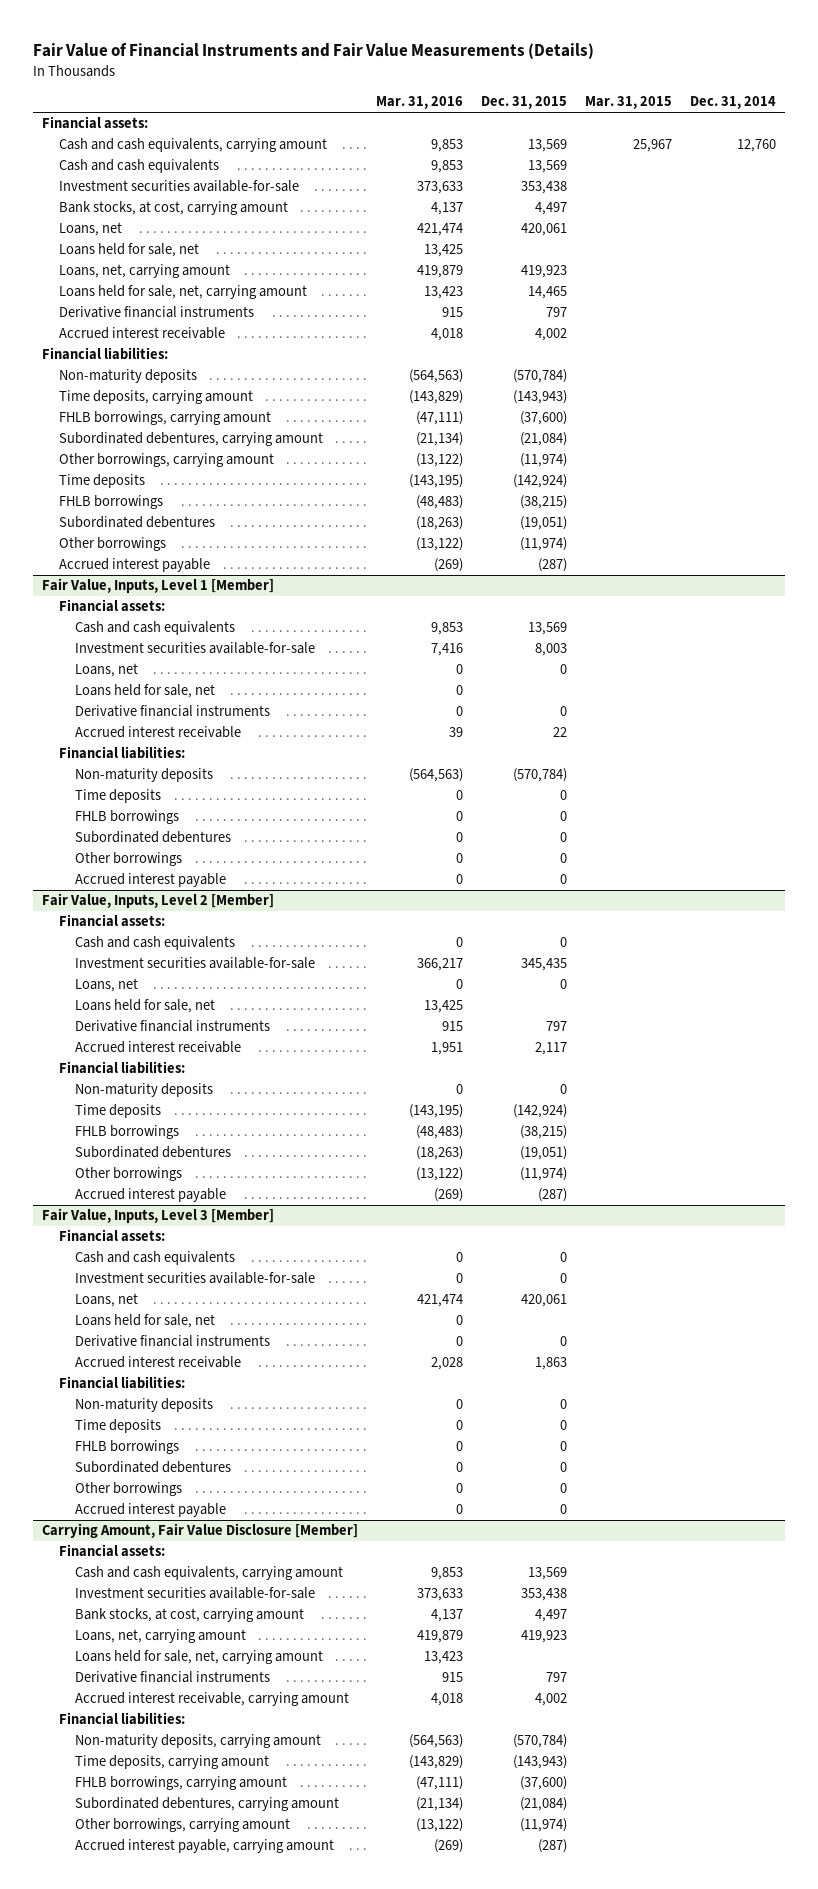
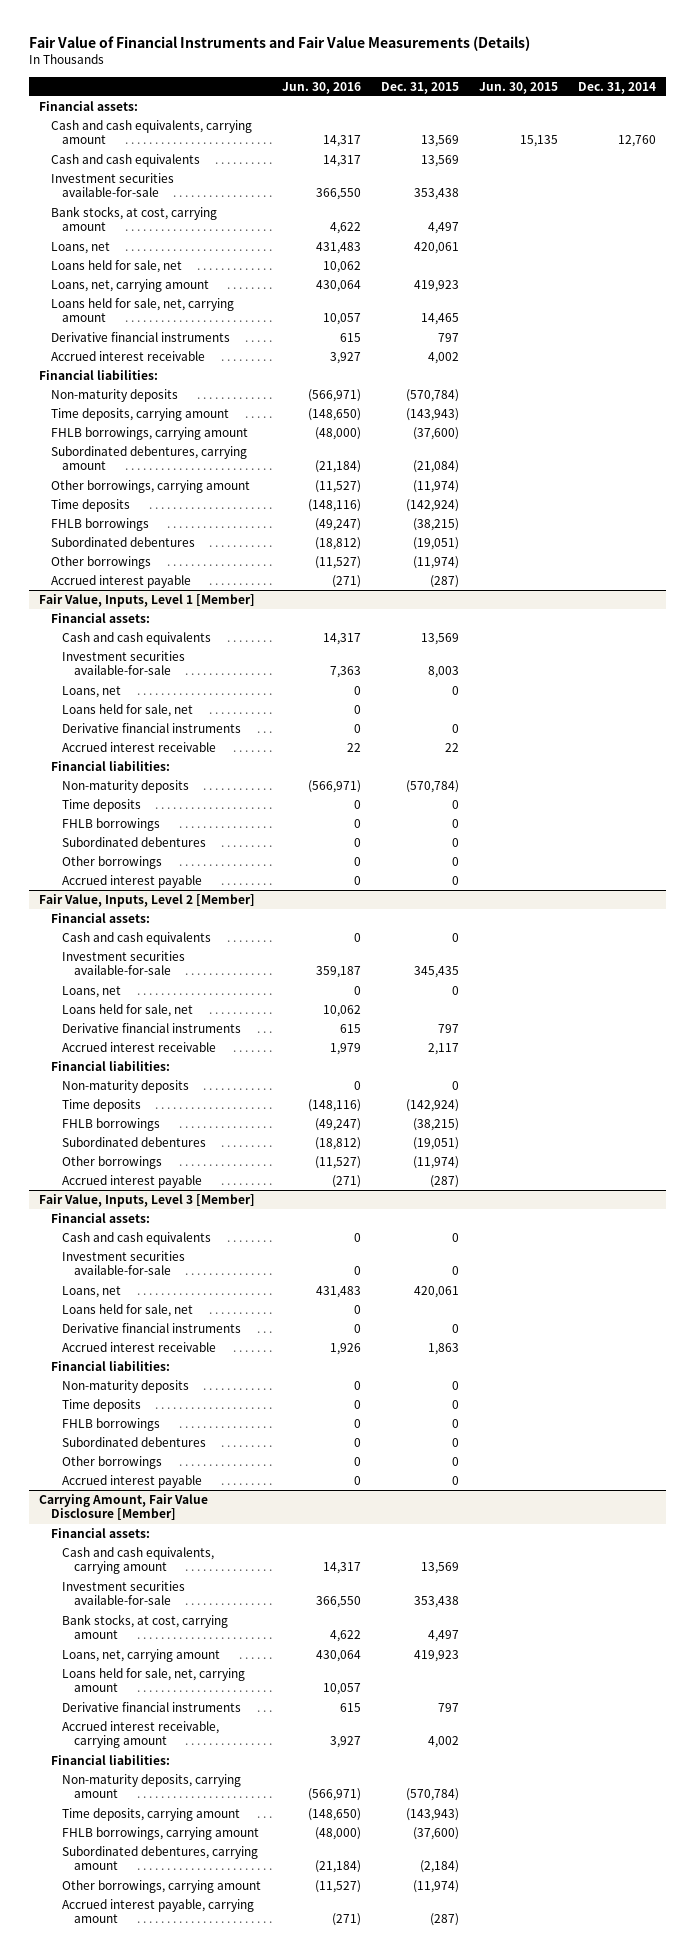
- | Mar. 31, 2016 | Dec. 31, 2015 | Mar. 31, 2015 | Dec. 31, 2014
+ | Jun. 30, 2016 | Dec. 31, 2015 | Jun. 30, 2015 | Dec. 31, 2014
@ Carrying Amount, Fair Value Disclosure [Member]
- Subordinated debentures, carrying amount | (21,134) | (21,084) | |
+ Subordinated debentures, carrying amount | (21,184) | (2,184) | |

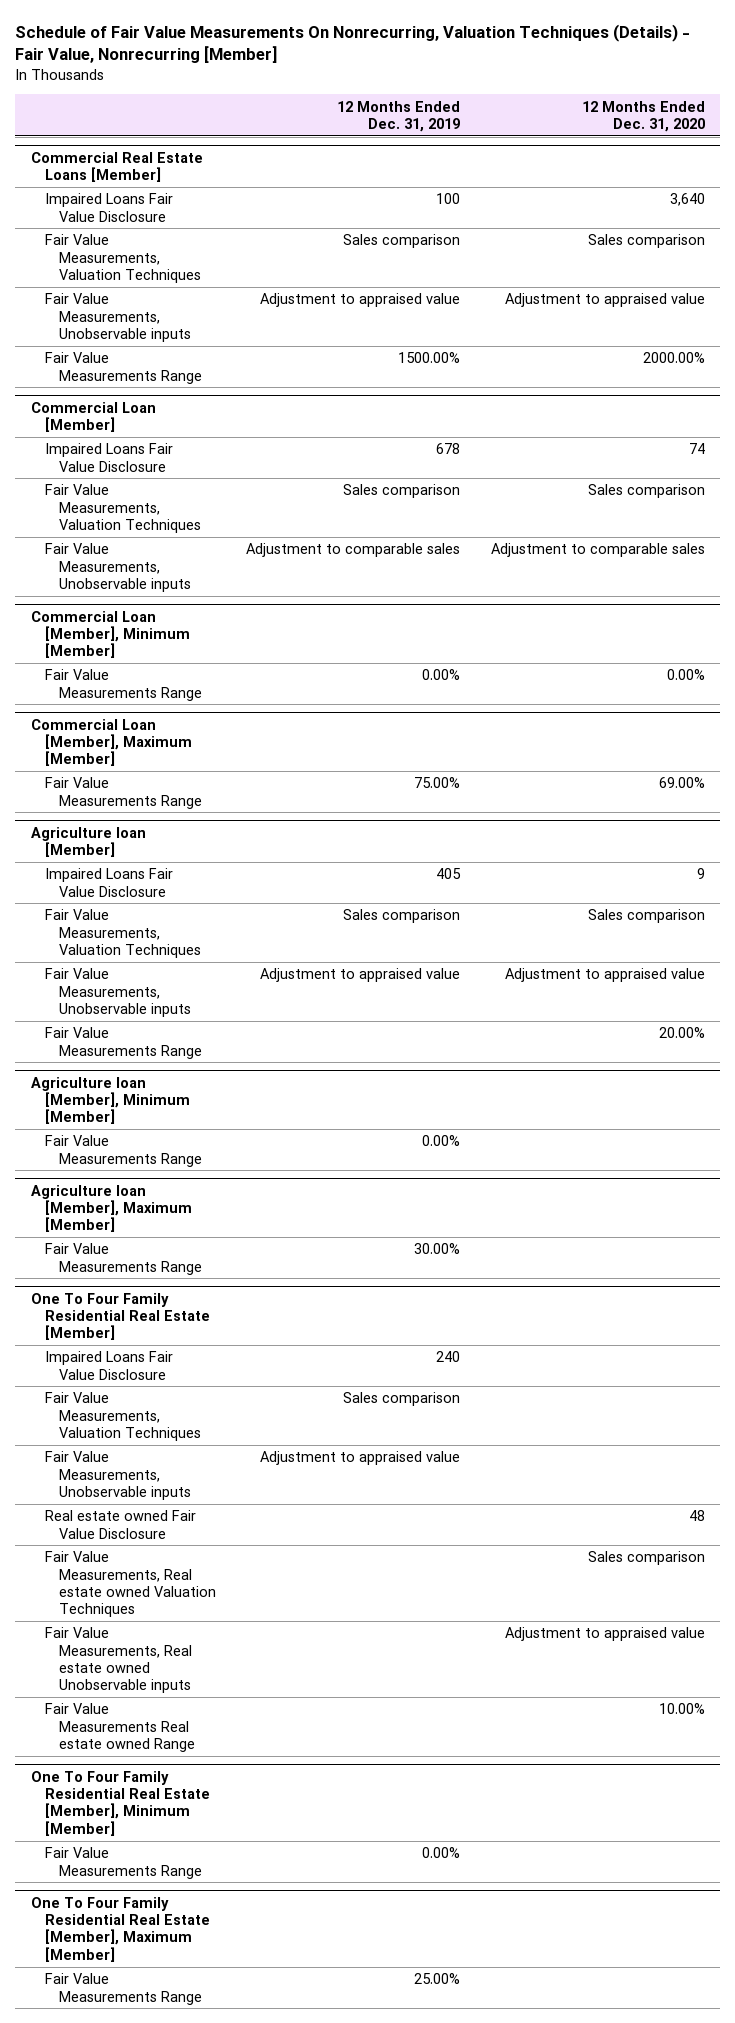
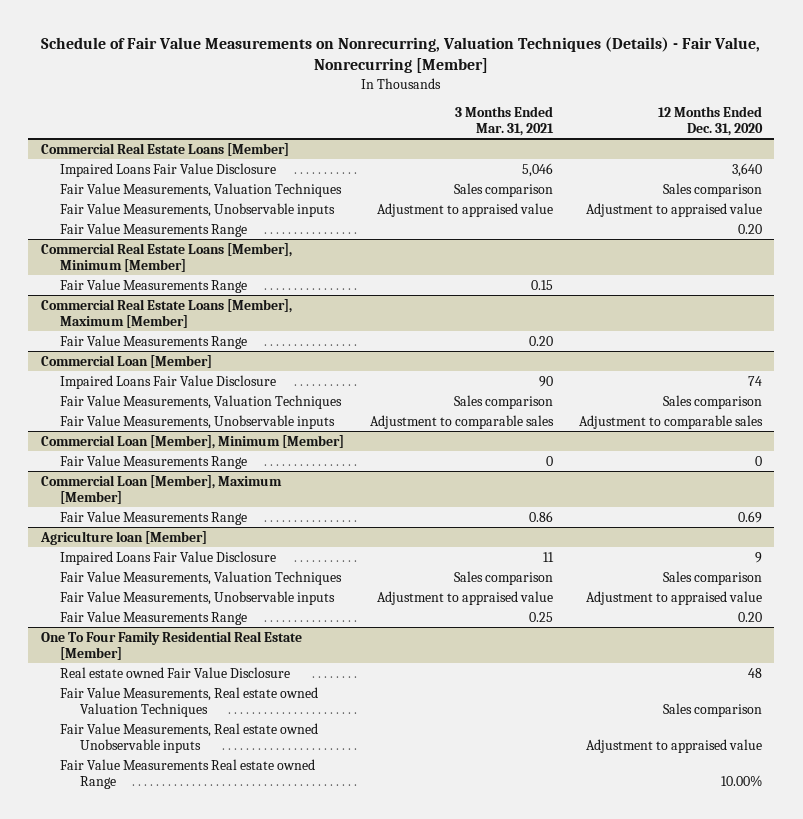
- Schedule of Fair Value Measurements On Nonrecurring, Valuation Techniques (Details) - Fair Value, Nonrecurring [Member]
+ Schedule of Fair Value Measurements on Nonrecurring, Valuation Techniques (Details) - Fair Value, Nonrecurring [Member]
- | 12 Months Ended Dec. 31, 2019 | 12 Months Ended Dec. 31, 2020
+ | 3 Months Ended Mar. 31, 2021 | 12 Months Ended Dec. 31, 2020
@ Commercial Real Estate Loans [Member]
- Fair Value Measurements Range | 1500.00% | 2000.00%
+ Fair Value Measurements Range | | 0.20
+ Commercial Real Estate Loans [Member], Minimum [Member]
+ Fair Value Measurements Range | 0.15 |
+ Commercial Real Estate Loans [Member], Maximum [Member]
+ Fair Value Measurements Range | 0.20 |
@ Commercial Loan [Member], Minimum [Member]
- Fair Value Measurements Range | 0.00% | 0.00%
+ Fair Value Measurements Range | 0 | 0
@ Commercial Loan [Member], Maximum [Member]
- Fair Value Measurements Range | 75.00% | 69.00%
+ Fair Value Measurements Range | 0.86 | 0.69
@ Agriculture loan [Member]
- Fair Value Measurements Range | | 20.00%
- Agriculture loan [Member], Minimum [Member]
- Fair Value Measurements Range | 0.00% |
- Agriculture loan [Member], Maximum [Member]
- Fair Value Measurements Range | 30.00% |
@ Agriculture loan [Member]
+ Fair Value Measurements Range | 0.25 | 0.20
@ One To Four Family Residential Real Estate [Member]
- Impaired Loans Fair Value Disclosure | 240 |
- Fair Value Measurements, Valuation Techniques | Sales comparison |
- Fair Value Measurements, Unobservable inputs | Adjustment to appraised value |
- One To Four Family Residential Real Estate [Member], Minimum [Member]
- Fair Value Measurements Range | 0.00% |
- One To Four Family Residential Real Estate [Member], Maximum [Member]
- Fair Value Measurements Range | 25.00% |

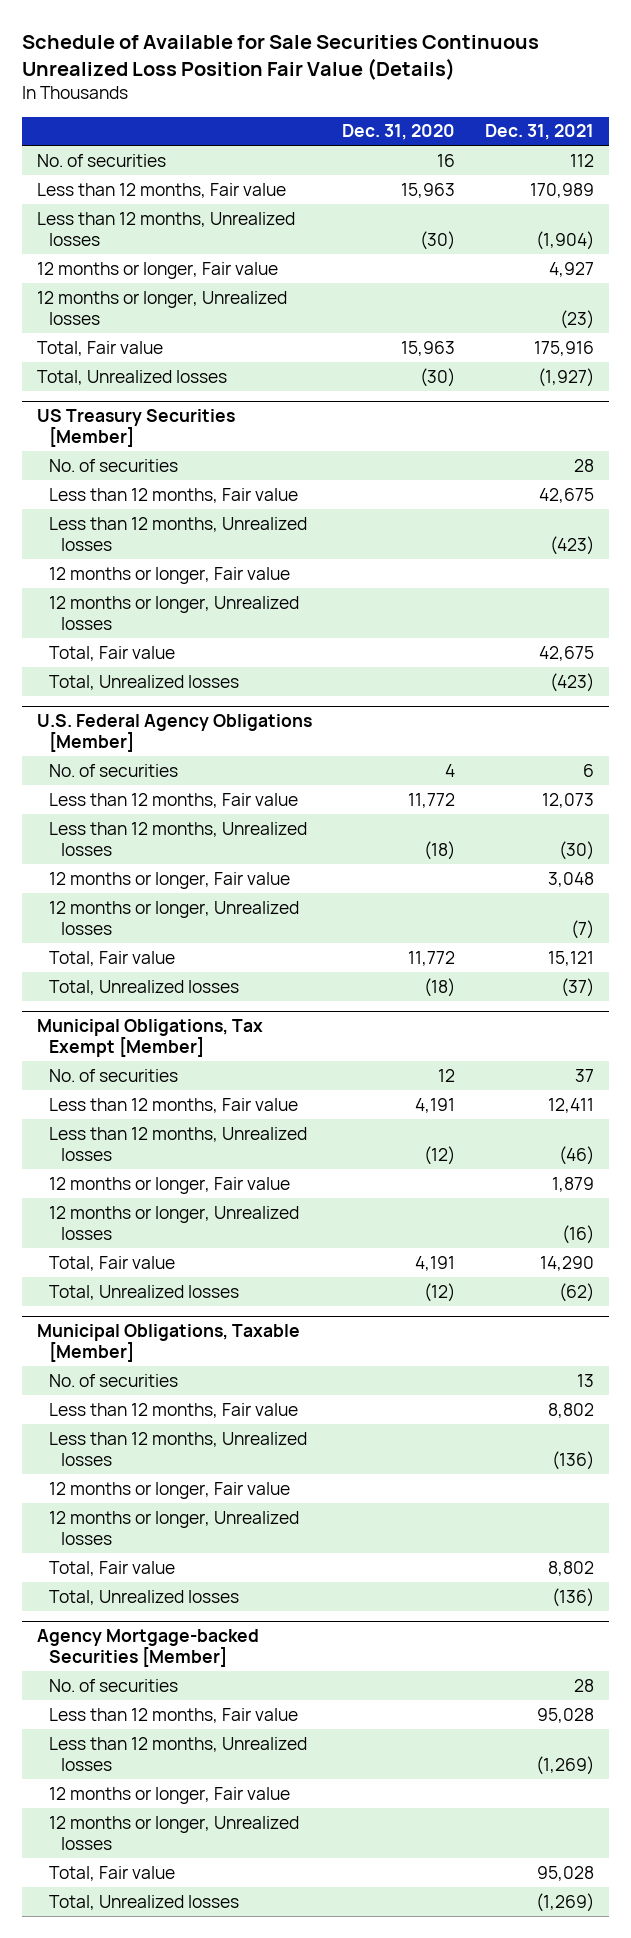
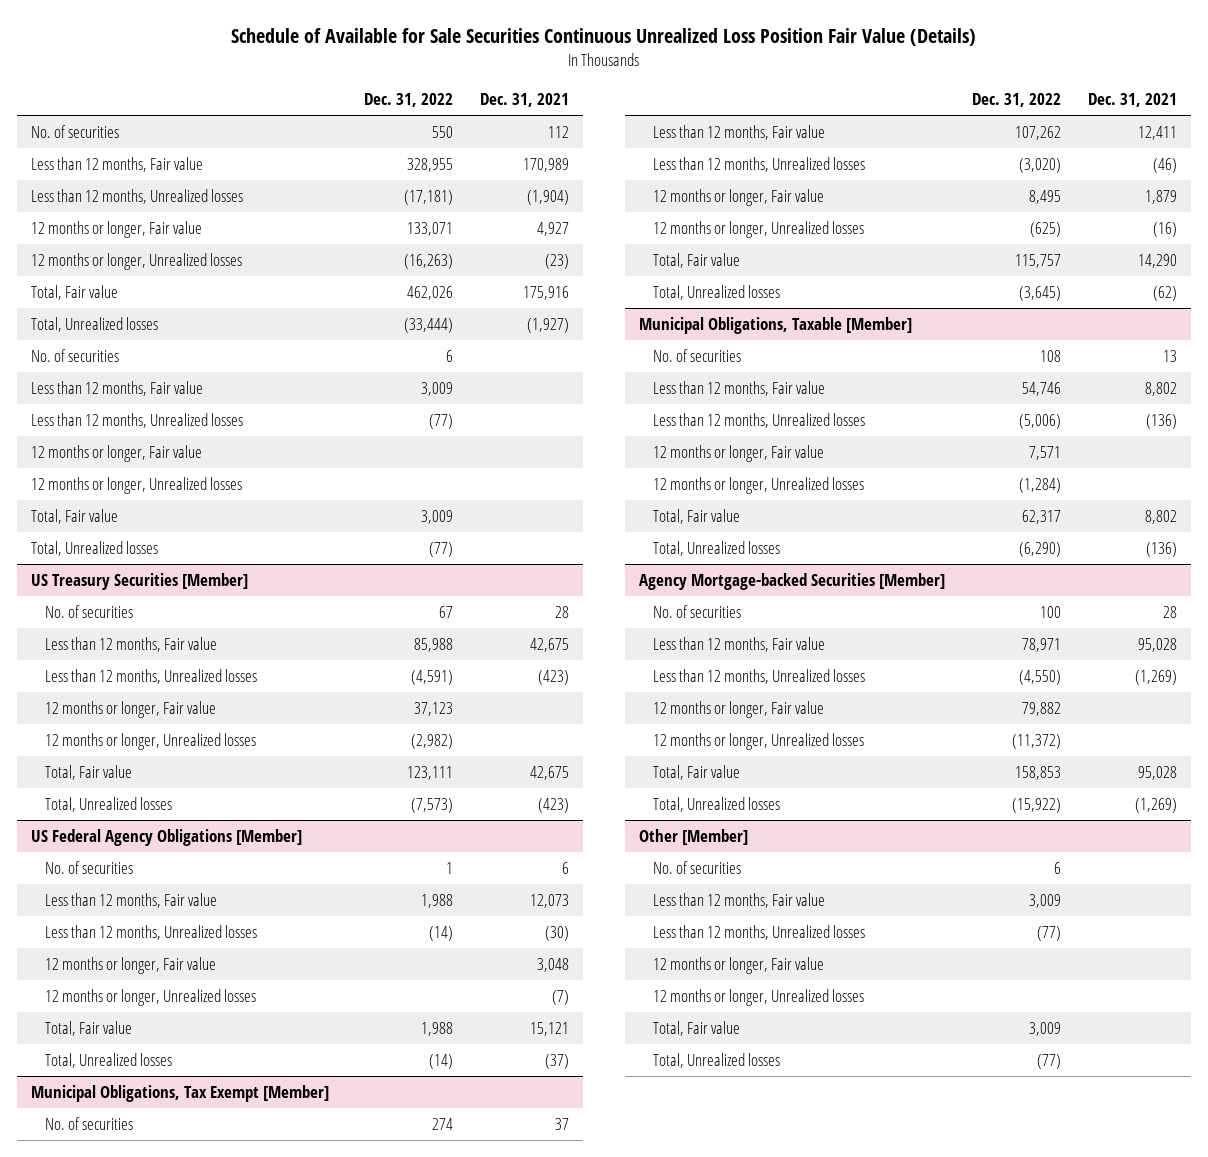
- | Dec. 31, 2020 | Dec. 31, 2021
+ | Dec. 31, 2022 | Dec. 31, 2021
+ No. of securities | 6 |
+ Less than 12 months, Fair value | 3,009 |
+ Less than 12 months, Unrealized losses | (77) |
+ 12 months or longer, Fair value
+ 12 months or longer, Unrealized losses
+ Total, Fair value | 3,009 |
+ Total, Unrealized losses | (77) |
- U.S. Federal Agency Obligations [Member]
+ US Federal Agency Obligations [Member]
+ Other [Member]
+ No. of securities | 6 |
+ Less than 12 months, Fair value | 3,009 |
+ Less than 12 months, Unrealized losses | (77) |
+ 12 months or longer, Fair value
+ 12 months or longer, Unrealized losses
+ Total, Fair value | 3,009 |
+ Total, Unrealized losses | (77) |

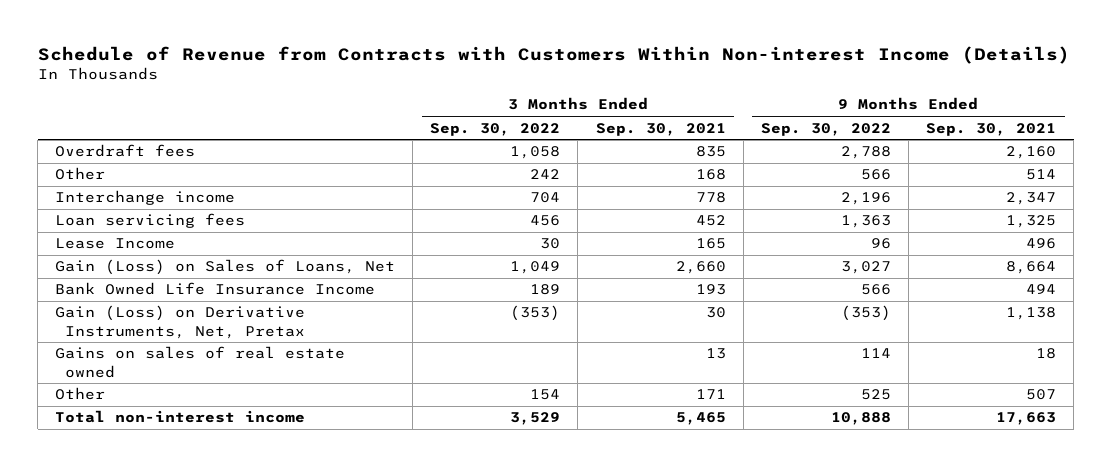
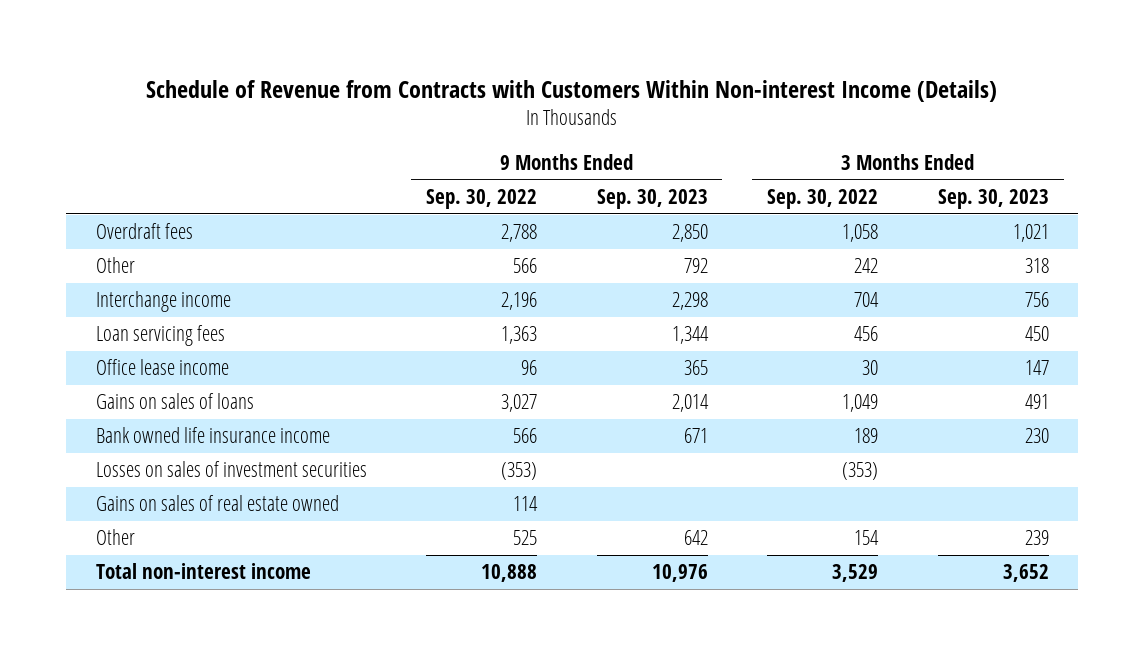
- | 3 Months Ended Sep. 30, 2022 | 3 Months Ended Sep. 30, 2021 | 9 Months Ended Sep. 30, 2022 | 9 Months Ended Sep. 30, 2021
+ | 9 Months Ended Sep. 30, 2022 | 9 Months Ended Sep. 30, 2023 | 3 Months Ended Sep. 30, 2022 | 3 Months Ended Sep. 30, 2023
- Lease Income | 30 | 165 | 96 | 496
- Gain (Loss) on Sales of Loans, Net | 1,049 | 2,660 | 3,027 | 8,664
- Bank Owned Life Insurance Income | 189 | 193 | 566 | 494
- Gain (Loss) on Derivative Instruments, Net, Pretax | (353) | 30 | (353) | 1,138
+ Office lease income | 96 | 365 | 30 | 147
+ Gains on sales of loans | 3,027 | 2,014 | 1,049 | 491
+ Bank owned life insurance income | 566 | 671 | 189 | 230
+ Losses on sales of investment securities | (353) | | (353) |

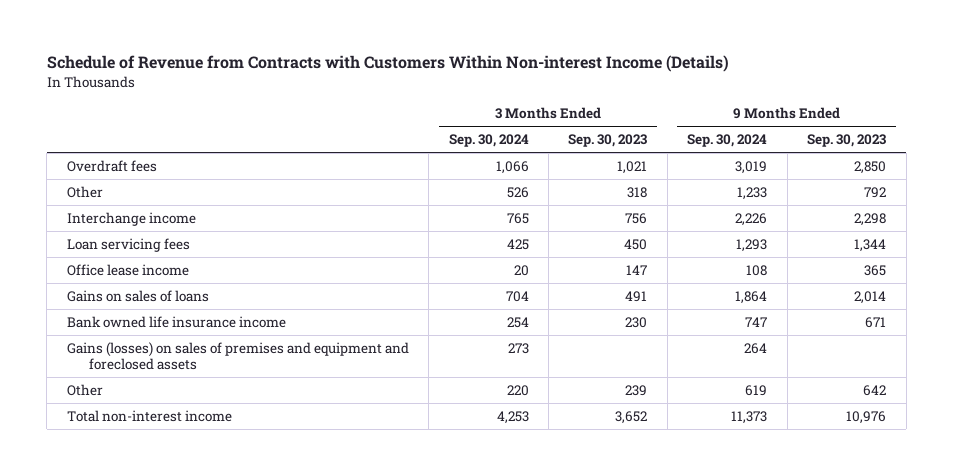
- | 9 Months Ended Sep. 30, 2022 | 9 Months Ended Sep. 30, 2023 | 3 Months Ended Sep. 30, 2022 | 3 Months Ended Sep. 30, 2023
+ | 3 Months Ended Sep. 30, 2024 | 3 Months Ended Sep. 30, 2023 | 9 Months Ended Sep. 30, 2024 | 9 Months Ended Sep. 30, 2023
- Losses on sales of investment securities | (353) | | (353) |
- Gains on sales of real estate owned | 114 | | |
+ Gains (losses) on sales of premises and equipment and foreclosed assets | 273 | | 264 |

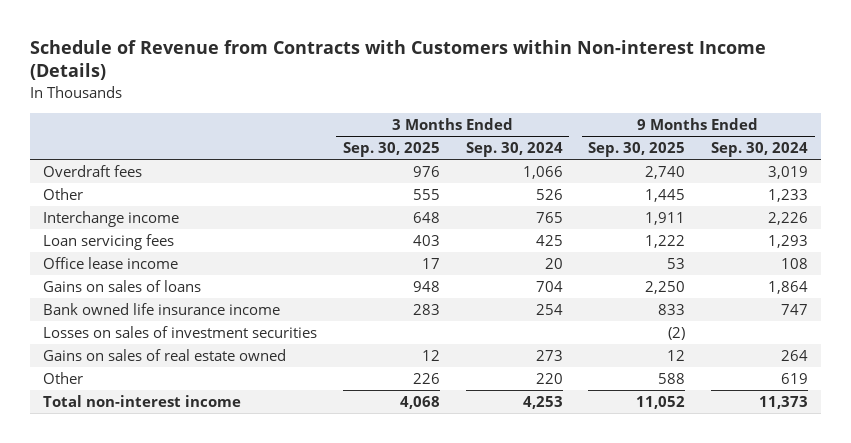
- Schedule of Revenue from Contracts with Customers Within Non-interest Income (Details)
+ Schedule of Revenue from Contracts with Customers within Non-interest Income (Details)
- | 3 Months Ended Sep. 30, 2024 | 3 Months Ended Sep. 30, 2023 | 9 Months Ended Sep. 30, 2024 | 9 Months Ended Sep. 30, 2023
+ | 3 Months Ended Sep. 30, 2025 | 3 Months Ended Sep. 30, 2024 | 9 Months Ended Sep. 30, 2025 | 9 Months Ended Sep. 30, 2024
- Gains (losses) on sales of premises and equipment and foreclosed assets | 273 | | 264 |
+ Losses on sales of investment securities | | | (2) |
+ Gains on sales of real estate owned | 12 | 273 | 12 | 264

